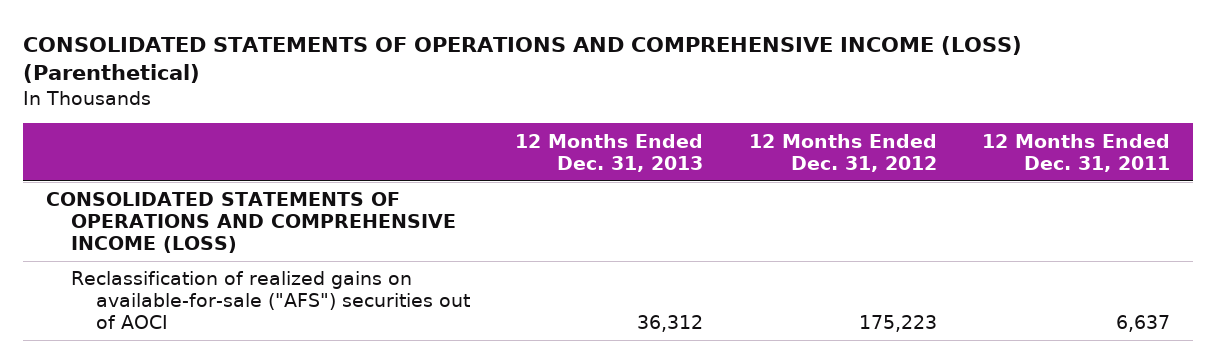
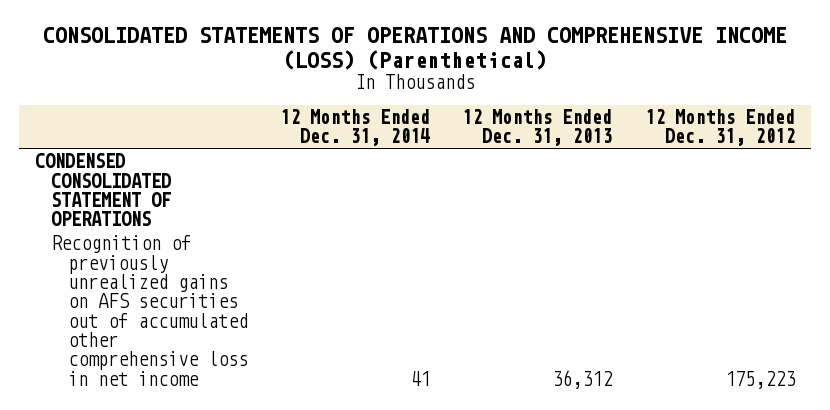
- | 12 Months Ended Dec. 31, 2013 | 12 Months Ended Dec. 31, 2012 | 12 Months Ended Dec. 31, 2011
+ | 12 Months Ended Dec. 31, 2014 | 12 Months Ended Dec. 31, 2013 | 12 Months Ended Dec. 31, 2012
- CONSOLIDATED STATEMENTS OF OPERATIONS AND COMPREHENSIVE INCOME (LOSS)
- Reclassification of realized gains on available-for-sale ("AFS") securities out of AOCI | 36,312 | 175,223 | 6,637
+ CONDENSED CONSOLIDATED STATEMENT OF OPERATIONS
+ Recognition of previously unrealized gains on AFS securities out of accumulated other comprehensive loss in net income | 41 | 36,312 | 175,223

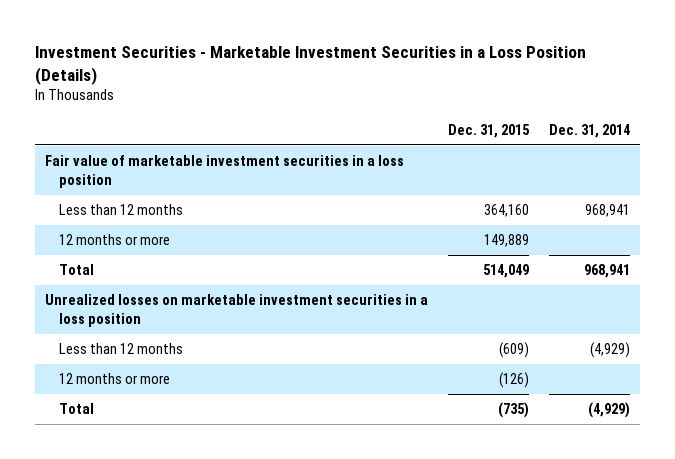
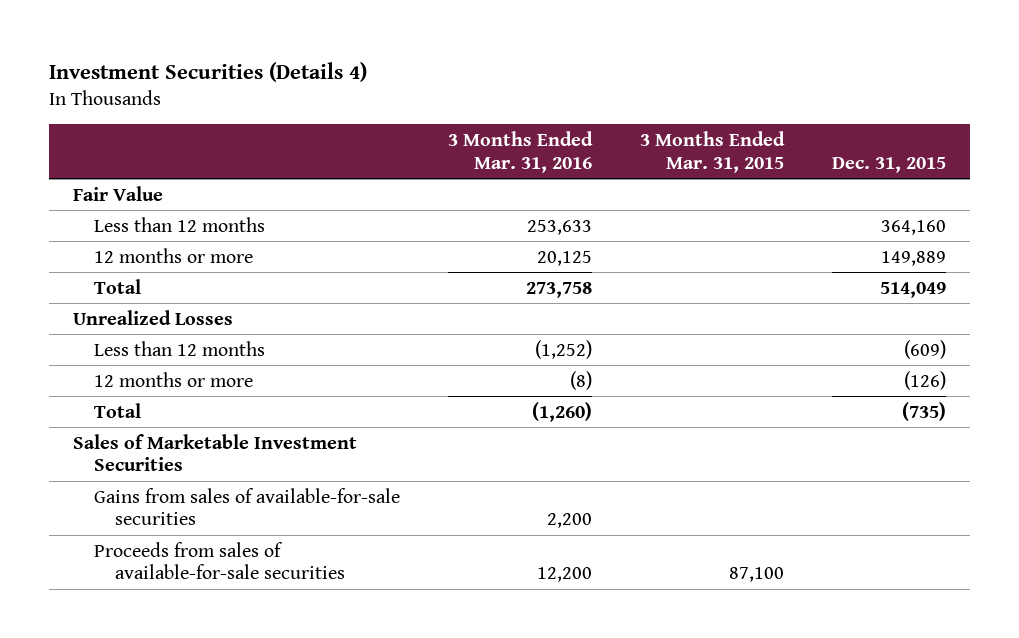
- Investment Securities - Marketable Investment Securities in a Loss Position (Details)
+ Investment Securities (Details 4)
- | Dec. 31, 2015 | Dec. 31, 2014
+ | 3 Months Ended Mar. 31, 2016 | 3 Months Ended Mar. 31, 2015 | Dec. 31, 2015
- Fair value of marketable investment securities in a loss position
+ Fair Value
- Unrealized losses on marketable investment securities in a loss position
+ Unrealized Losses
+ Sales of Marketable Investment Securities
+ Gains from sales of available-for-sale securities | 2,200 | |
+ Proceeds from sales of available-for-sale securities | 12,200 | 87,100 |

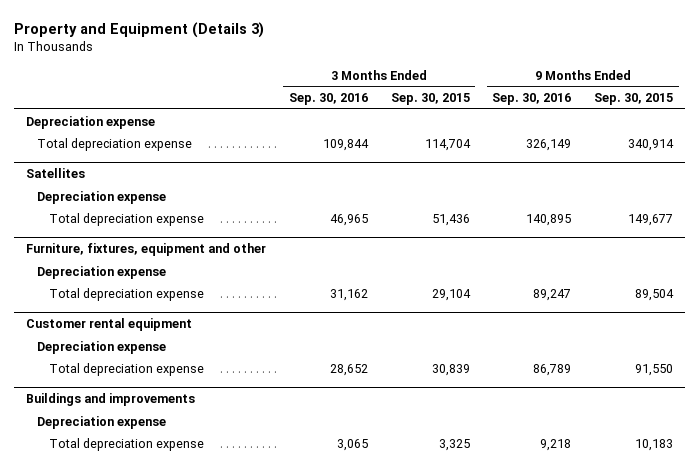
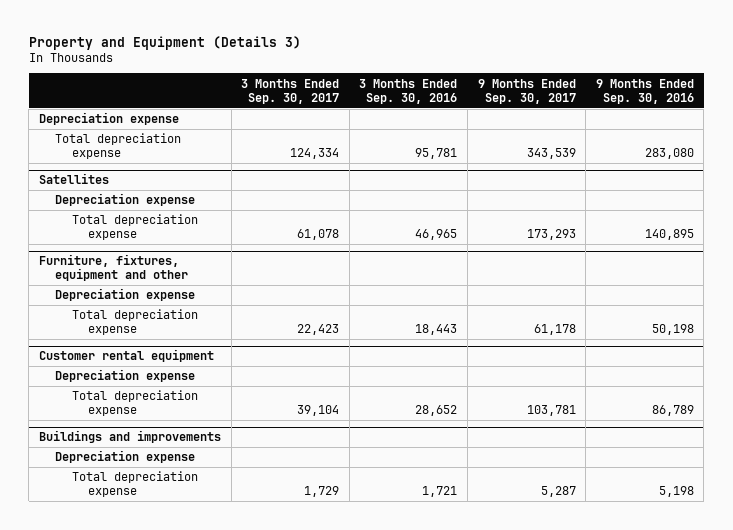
- | 3 Months Ended Sep. 30, 2016 | 3 Months Ended Sep. 30, 2015 | 9 Months Ended Sep. 30, 2016 | 9 Months Ended Sep. 30, 2015
+ | 3 Months Ended Sep. 30, 2017 | 3 Months Ended Sep. 30, 2016 | 9 Months Ended Sep. 30, 2017 | 9 Months Ended Sep. 30, 2016
- Total depreciation expense | 109,844 | 114,704 | 326,149 | 340,914
+ Total depreciation expense | 124,334 | 95,781 | 343,539 | 283,080
@ Furniture, fixtures, equipment and other
- Total depreciation expense | 31,162 | 29,104 | 89,247 | 89,504
+ Total depreciation expense | 22,423 | 18,443 | 61,178 | 50,198
@ Buildings and improvements
- Total depreciation expense | 3,065 | 3,325 | 9,218 | 10,183
+ Total depreciation expense | 1,729 | 1,721 | 5,287 | 5,198

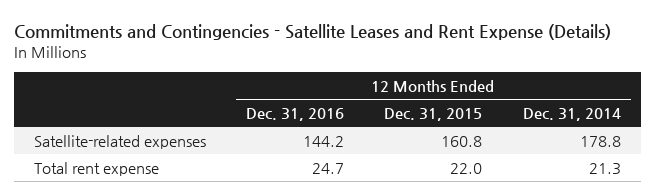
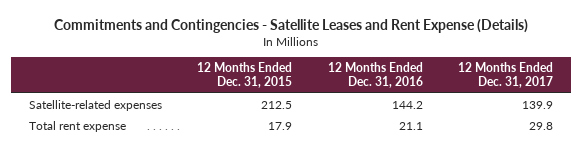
- | 12 Months Ended Dec. 31, 2016 | 12 Months Ended Dec. 31, 2015 | 12 Months Ended Dec. 31, 2014
+ | 12 Months Ended Dec. 31, 2015 | 12 Months Ended Dec. 31, 2016 | 12 Months Ended Dec. 31, 2017
- Satellite-related expenses | 144.2 | 160.8 | 178.8
- Total rent expense | 24.7 | 22.0 | 21.3
+ Satellite-related expenses | 212.5 | 144.2 | 139.9
+ Total rent expense | 17.9 | 21.1 | 29.8

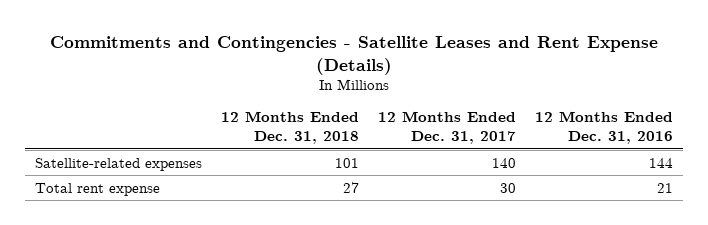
- | 12 Months Ended Dec. 31, 2015 | 12 Months Ended Dec. 31, 2016 | 12 Months Ended Dec. 31, 2017
+ | 12 Months Ended Dec. 31, 2018 | 12 Months Ended Dec. 31, 2017 | 12 Months Ended Dec. 31, 2016
- Satellite-related expenses | 212.5 | 144.2 | 139.9
- Total rent expense | 17.9 | 21.1 | 29.8
+ Satellite-related expenses | 101 | 140 | 144
+ Total rent expense | 27 | 30 | 21

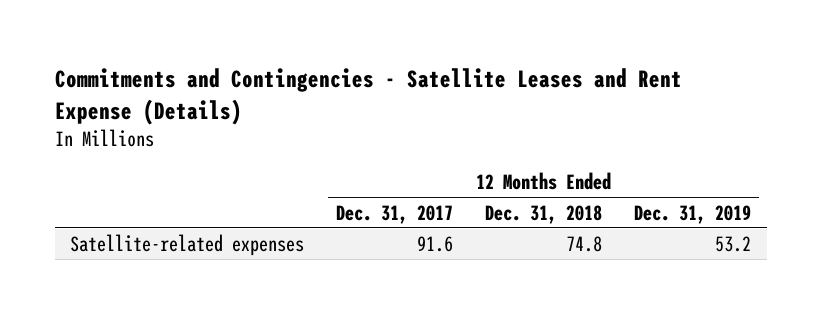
- | 12 Months Ended Dec. 31, 2018 | 12 Months Ended Dec. 31, 2017 | 12 Months Ended Dec. 31, 2016
+ | 12 Months Ended Dec. 31, 2017 | 12 Months Ended Dec. 31, 2018 | 12 Months Ended Dec. 31, 2019
- Satellite-related expenses | 101 | 140 | 144
- Total rent expense | 27 | 30 | 21
+ Satellite-related expenses | 91.6 | 74.8 | 53.2

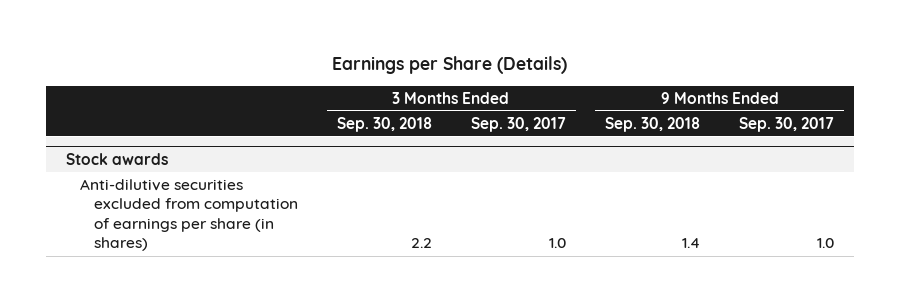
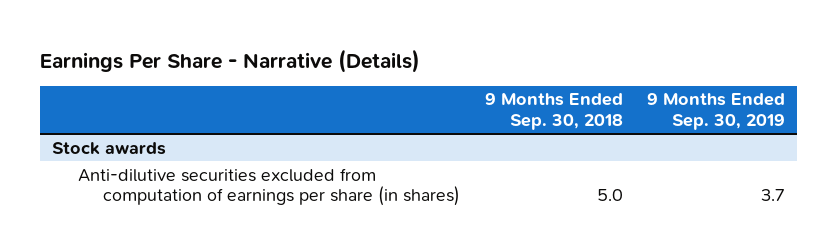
- Earnings per Share (Details)
+ Earnings Per Share - Narrative (Details)
- | 3 Months Ended Sep. 30, 2018 | 3 Months Ended Sep. 30, 2017 | 9 Months Ended Sep. 30, 2018 | 9 Months Ended Sep. 30, 2017
+ | 9 Months Ended Sep. 30, 2018 | 9 Months Ended Sep. 30, 2019
@ Stock awards
- Anti-dilutive securities excluded from computation of earnings per share (in shares) | 2.2 | 1.0 | 1.4 | 1.0
+ Anti-dilutive securities excluded from computation of earnings per share (in shares) | 5.0 | 3.7

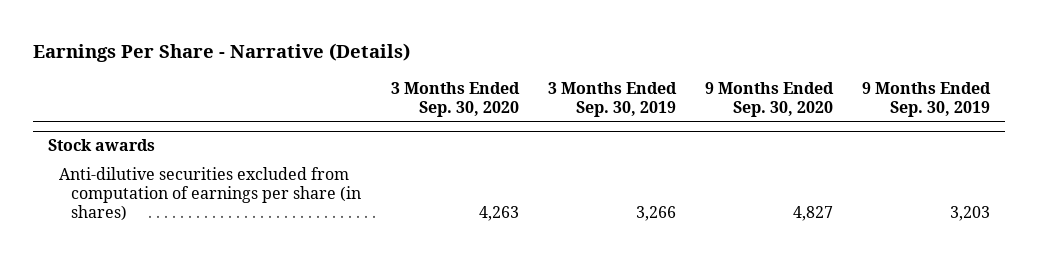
- | 9 Months Ended Sep. 30, 2018 | 9 Months Ended Sep. 30, 2019
+ | 3 Months Ended Sep. 30, 2020 | 3 Months Ended Sep. 30, 2019 | 9 Months Ended Sep. 30, 2020 | 9 Months Ended Sep. 30, 2019
@ Stock awards
- Anti-dilutive securities excluded from computation of earnings per share (in shares) | 5.0 | 3.7
+ Anti-dilutive securities excluded from computation of earnings per share (in shares) | 4,263 | 3,266 | 4,827 | 3,203

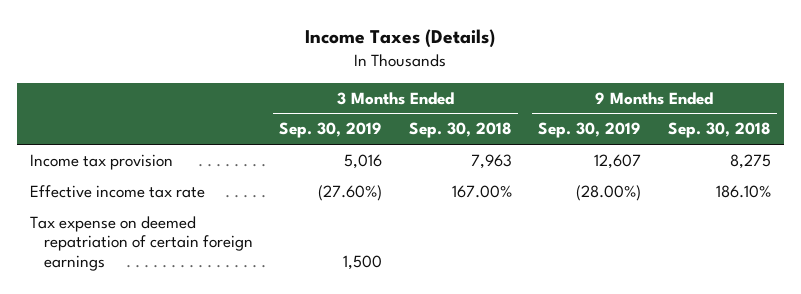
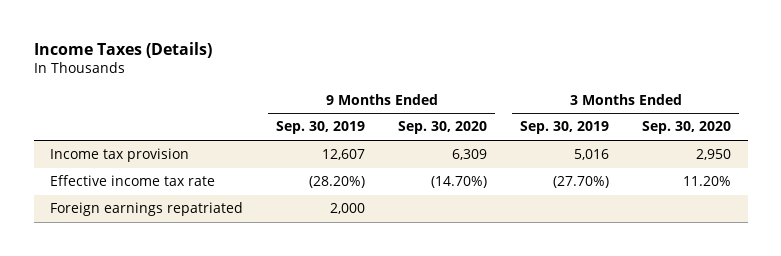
- | 3 Months Ended Sep. 30, 2019 | 3 Months Ended Sep. 30, 2018 | 9 Months Ended Sep. 30, 2019 | 9 Months Ended Sep. 30, 2018
+ | 9 Months Ended Sep. 30, 2019 | 9 Months Ended Sep. 30, 2020 | 3 Months Ended Sep. 30, 2019 | 3 Months Ended Sep. 30, 2020
- Effective income tax rate | (27.60%) | 167.00% | (28.00%) | 186.10%
- Tax expense on deemed repatriation of certain foreign earnings | 1,500 | | |
+ Effective income tax rate | (28.20%) | (14.70%) | (27.70%) | 11.20%
+ Foreign earnings repatriated | 2,000 | | |

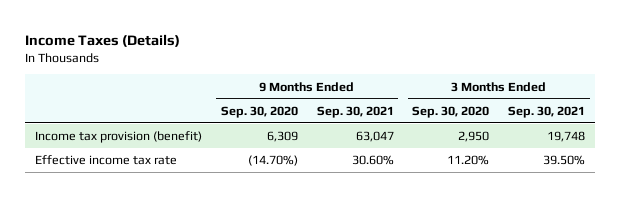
- | 9 Months Ended Sep. 30, 2019 | 9 Months Ended Sep. 30, 2020 | 3 Months Ended Sep. 30, 2019 | 3 Months Ended Sep. 30, 2020
+ | 9 Months Ended Sep. 30, 2020 | 9 Months Ended Sep. 30, 2021 | 3 Months Ended Sep. 30, 2020 | 3 Months Ended Sep. 30, 2021
- Income tax provision | 12,607 | 6,309 | 5,016 | 2,950
+ Income tax provision (benefit) | 6,309 | 63,047 | 2,950 | 19,748
- Foreign earnings repatriated | 2,000 | | |

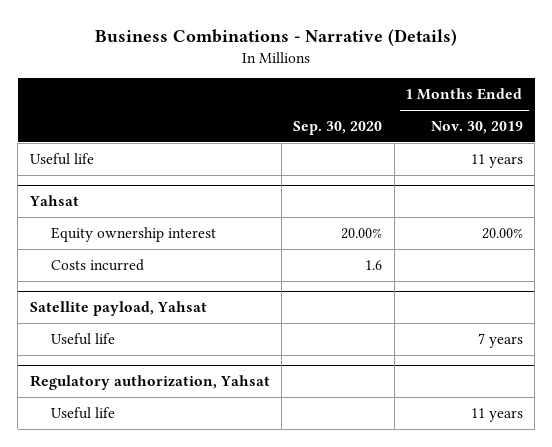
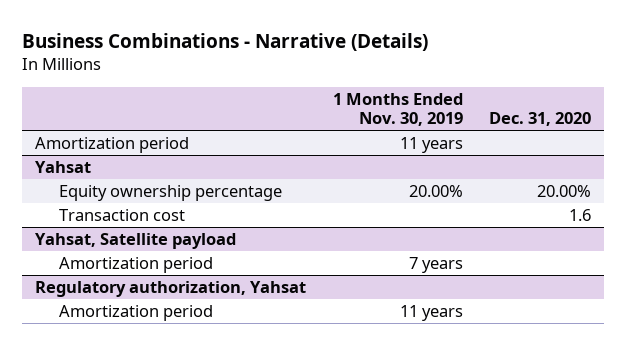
- | Sep. 30, 2020 | 1 Months Ended Nov. 30, 2019
+ | 1 Months Ended Nov. 30, 2019 | Dec. 31, 2020
- Useful life | | 11 years
+ Amortization period | 11 years |
@ Yahsat
- Equity ownership interest | 20.00% | 20.00%
- Costs incurred | 1.6 |
- Satellite payload, Yahsat
- Useful life | | 7 years
@ Yahsat
+ Equity ownership percentage | 20.00% | 20.00%
+ Transaction cost | | 1.6
+ Yahsat, Satellite payload
+ Amortization period | 7 years |
@ Regulatory authorization, Yahsat
- Useful life | | 11 years
+ Amortization period | 11 years |

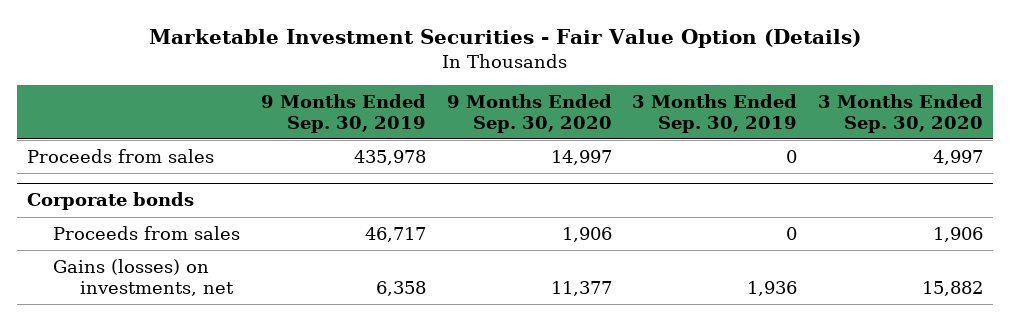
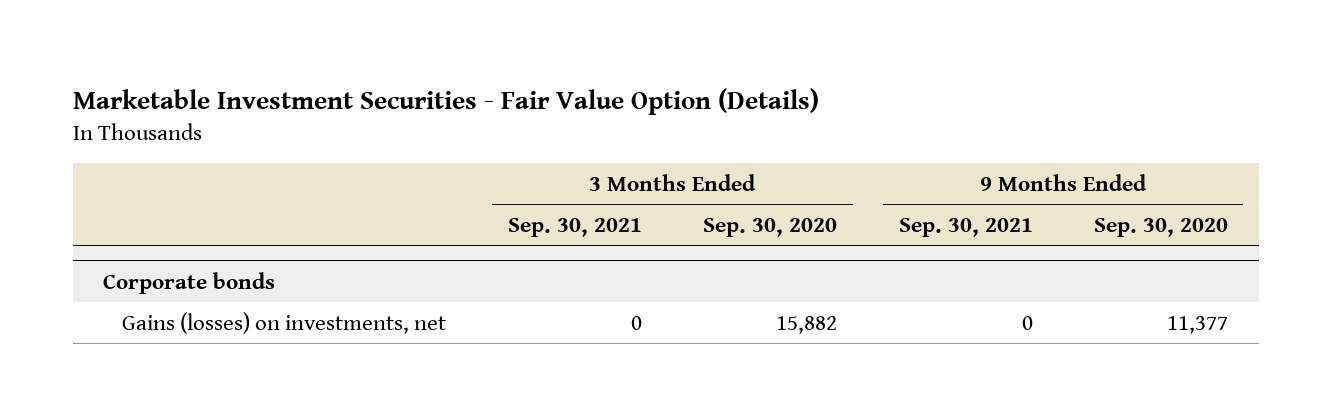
- | 9 Months Ended Sep. 30, 2019 | 9 Months Ended Sep. 30, 2020 | 3 Months Ended Sep. 30, 2019 | 3 Months Ended Sep. 30, 2020
+ | 3 Months Ended Sep. 30, 2021 | 3 Months Ended Sep. 30, 2020 | 9 Months Ended Sep. 30, 2021 | 9 Months Ended Sep. 30, 2020
- Proceeds from sales | 435,978 | 14,997 | 0 | 4,997
@ Corporate bonds
- Proceeds from sales | 46,717 | 1,906 | 0 | 1,906

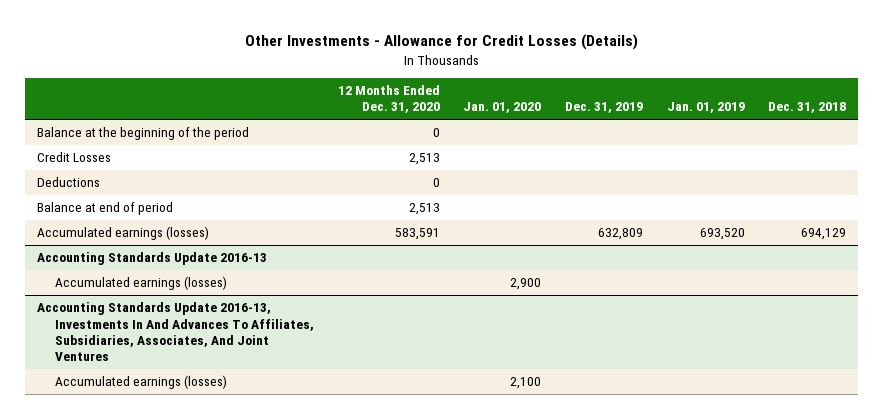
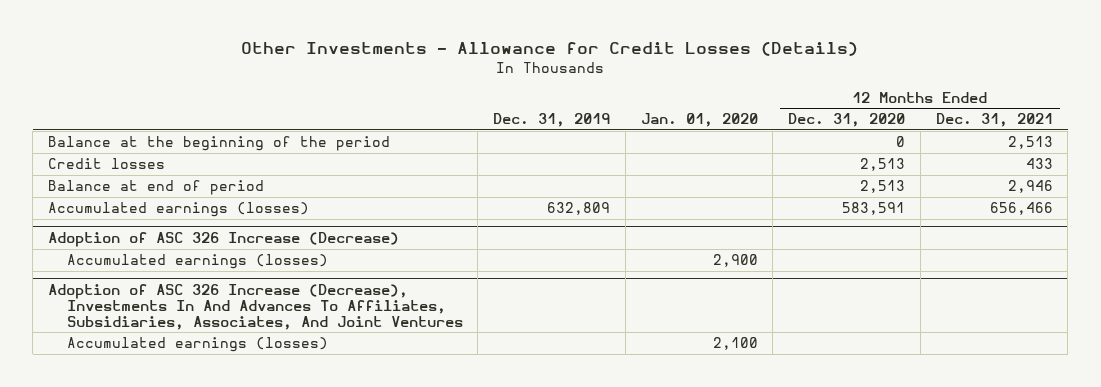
- | 12 Months Ended Dec. 31, 2020 | Jan. 01, 2020 | Dec. 31, 2019 | Jan. 01, 2019 | Dec. 31, 2018
+ | Dec. 31, 2019 | Jan. 01, 2020 | 12 Months Ended Dec. 31, 2020 | 12 Months Ended Dec. 31, 2021
- Credit Losses | 2,513 | | | |
- Deductions | 0 | | | |
+ Credit losses | | | 2,513 | 433
- Accounting Standards Update 2016-13
+ Adoption of ASC 326 Increase (Decrease)
- Accounting Standards Update 2016-13, Investments In And Advances To Affiliates, Subsidiaries, Associates, And Joint Ventures
+ Adoption of ASC 326 Increase (Decrease), Investments In And Advances To Affiliates, Subsidiaries, Associates, And Joint Ventures

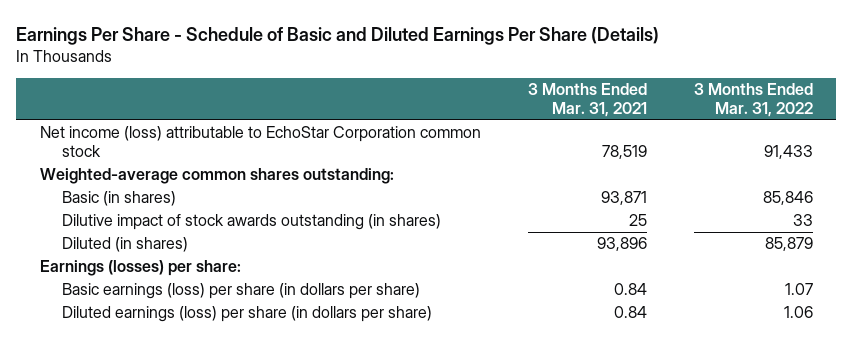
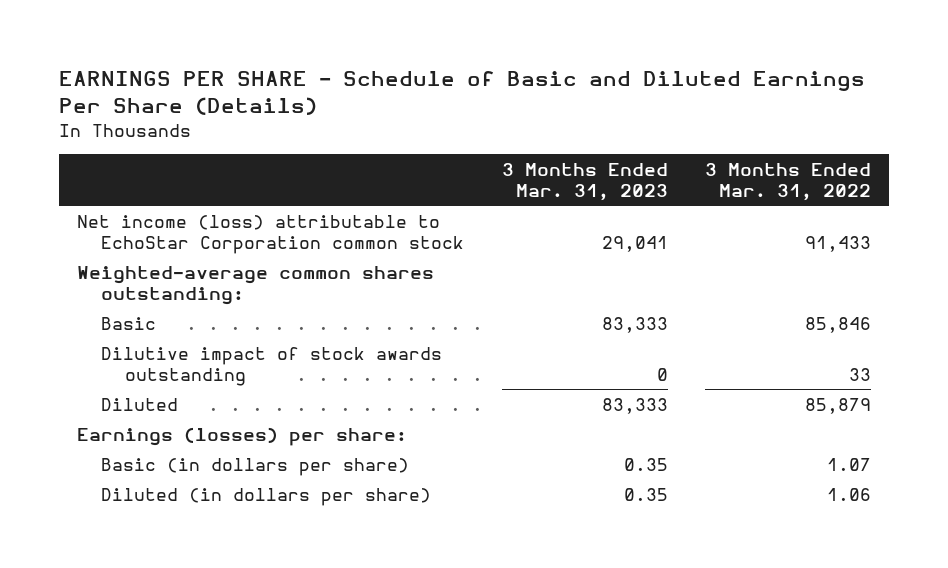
- Earnings Per Share - Schedule of Basic and Diluted Earnings Per Share (Details)
+ EARNINGS PER SHARE - Schedule of Basic and Diluted Earnings Per Share (Details)
- | 3 Months Ended Mar. 31, 2021 | 3 Months Ended Mar. 31, 2022
+ | 3 Months Ended Mar. 31, 2023 | 3 Months Ended Mar. 31, 2022
- Basic (in shares) | 93,871 | 85,846
- Dilutive impact of stock awards outstanding (in shares) | 25 | 33
- Diluted (in shares) | 93,896 | 85,879
+ Basic | 83,333 | 85,846
+ Dilutive impact of stock awards outstanding | 0 | 33
+ Diluted | 83,333 | 85,879
- Basic earnings (loss) per share (in dollars per share) | 0.84 | 1.07
- Diluted earnings (loss) per share (in dollars per share) | 0.84 | 1.06
+ Basic (in dollars per share) | 0.35 | 1.07
+ Diluted (in dollars per share) | 0.35 | 1.06

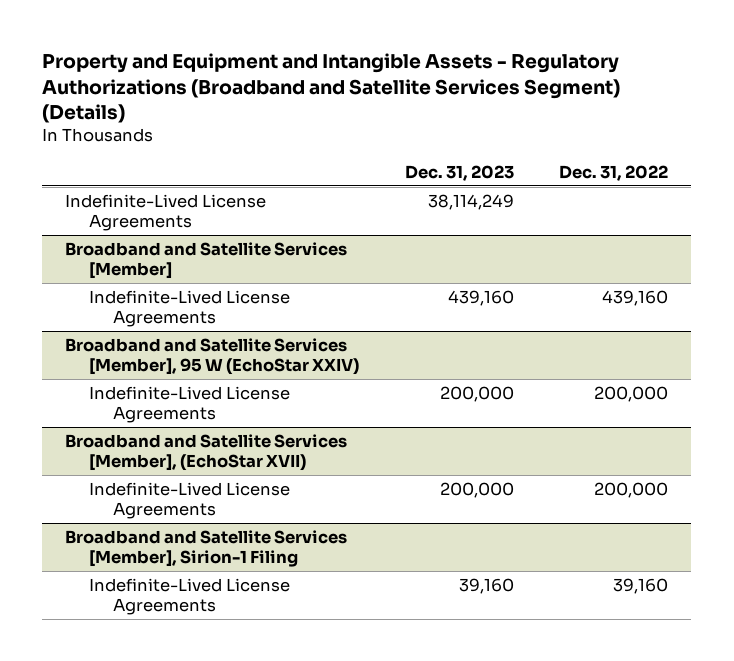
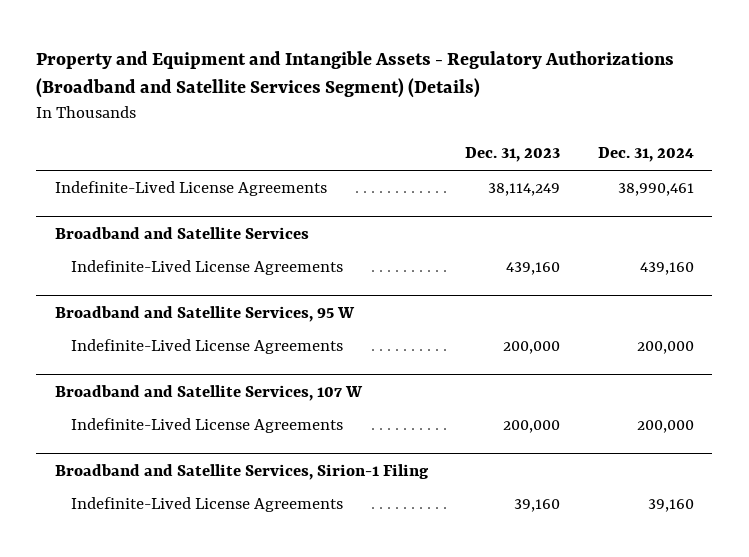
- | Dec. 31, 2023 | Dec. 31, 2022
+ | Dec. 31, 2023 | Dec. 31, 2024
- Broadband and Satellite Services [Member]
+ Broadband and Satellite Services
- Broadband and Satellite Services [Member], 95 W (EchoStar XXIV)
+ Broadband and Satellite Services, 95 W
- Broadband and Satellite Services [Member], (EchoStar XVII)
+ Broadband and Satellite Services, 107 W
- Broadband and Satellite Services [Member], Sirion-1 Filing
+ Broadband and Satellite Services, Sirion-1 Filing

